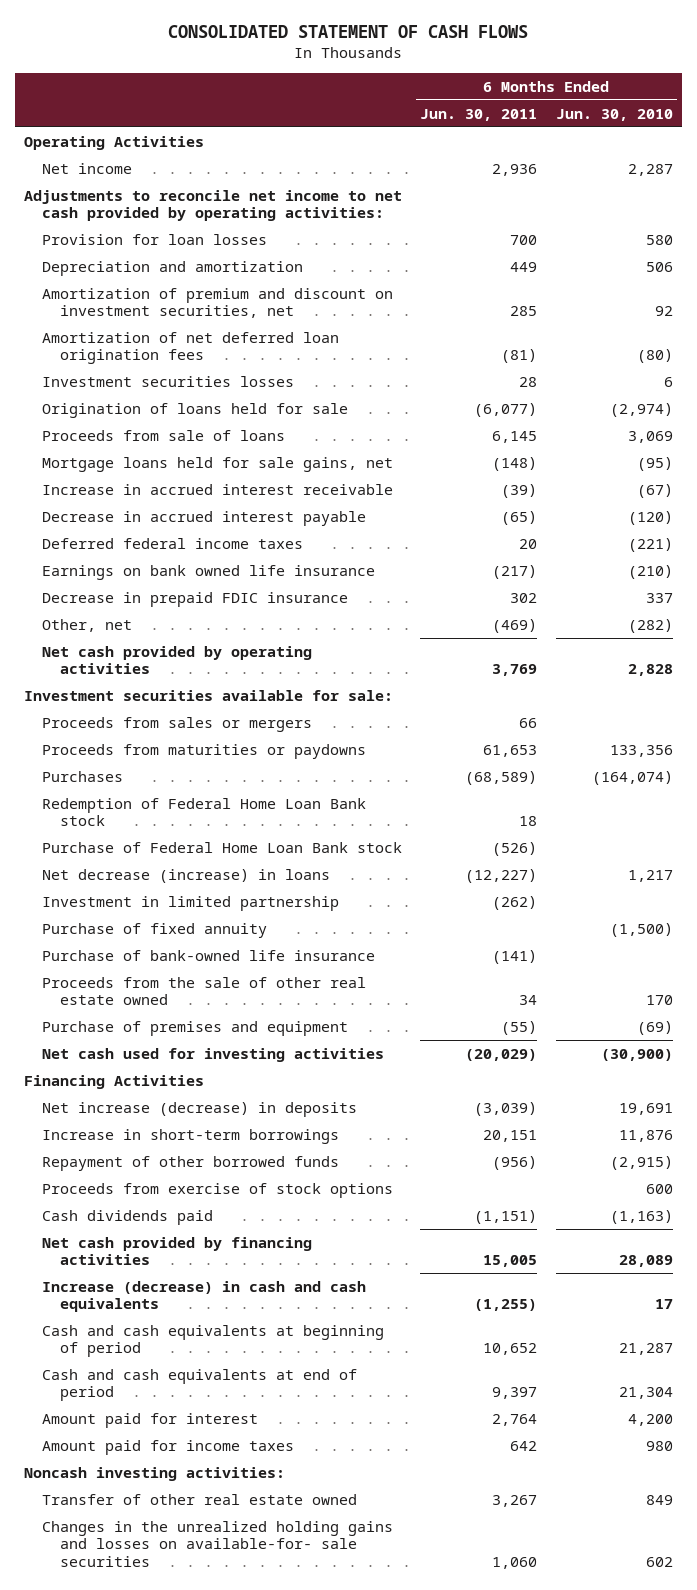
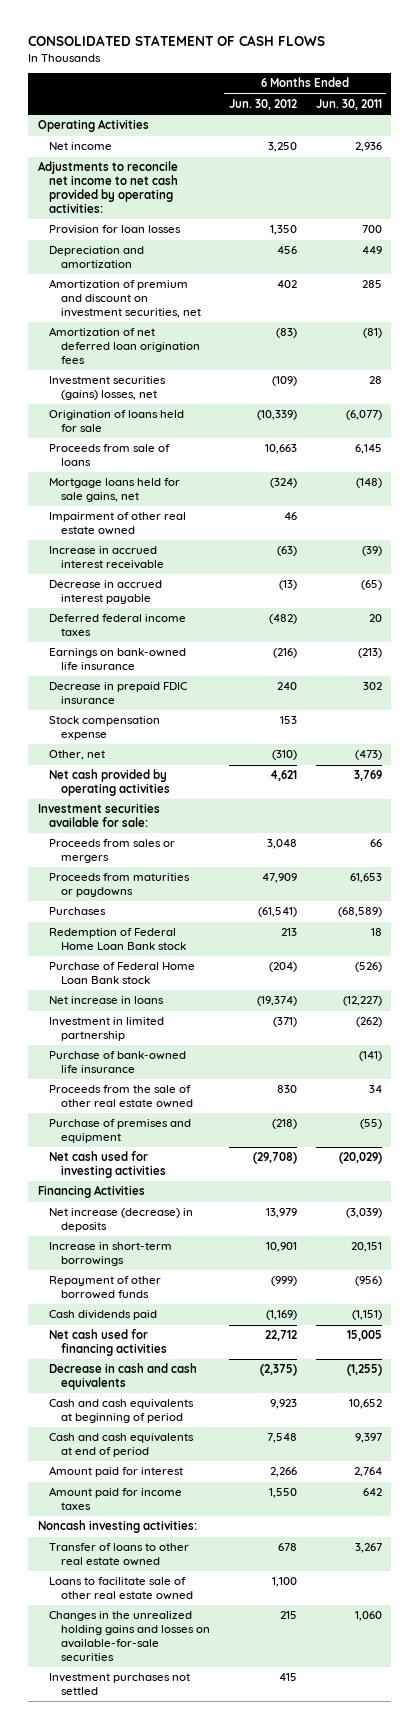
- | 6 Months Ended Jun. 30, 2011 | 6 Months Ended Jun. 30, 2010
+ | 6 Months Ended Jun. 30, 2012 | 6 Months Ended Jun. 30, 2011
- Investment securities losses | 28 | 6
+ Investment securities (gains) losses, net | (109) | 28
+ Impairment of other real estate owned | 46 |
- Earnings on bank owned life insurance | (217) | (210)
+ Earnings on bank-owned life insurance | (216) | (213)
- Other, net | (469) | (282)
+ Stock compensation expense | 153 |
+ Other, net | (310) | (473)
- Net decrease (increase) in loans | (12,227) | 1,217
+ Net increase in loans | (19,374) | (12,227)
- Purchase of fixed annuity | | (1,500)
- Proceeds from exercise of stock options | | 600
- Net cash provided by financing activities | 15,005 | 28,089
- Increase (decrease) in cash and cash equivalents | (1,255) | 17
+ Net cash used for financing activities | 22,712 | 15,005
+ Decrease in cash and cash equivalents | (2,375) | (1,255)
- Transfer of other real estate owned | 3,267 | 849
- Changes in the unrealized holding gains and losses on available-for- sale securities | 1,060 | 602
+ Transfer of loans to other real estate owned | 678 | 3,267
+ Loans to facilitate sale of other real estate owned | 1,100 |
+ Changes in the unrealized holding gains and losses on available-for-sale securities | 215 | 1,060
+ Investment purchases not settled | 415 |

